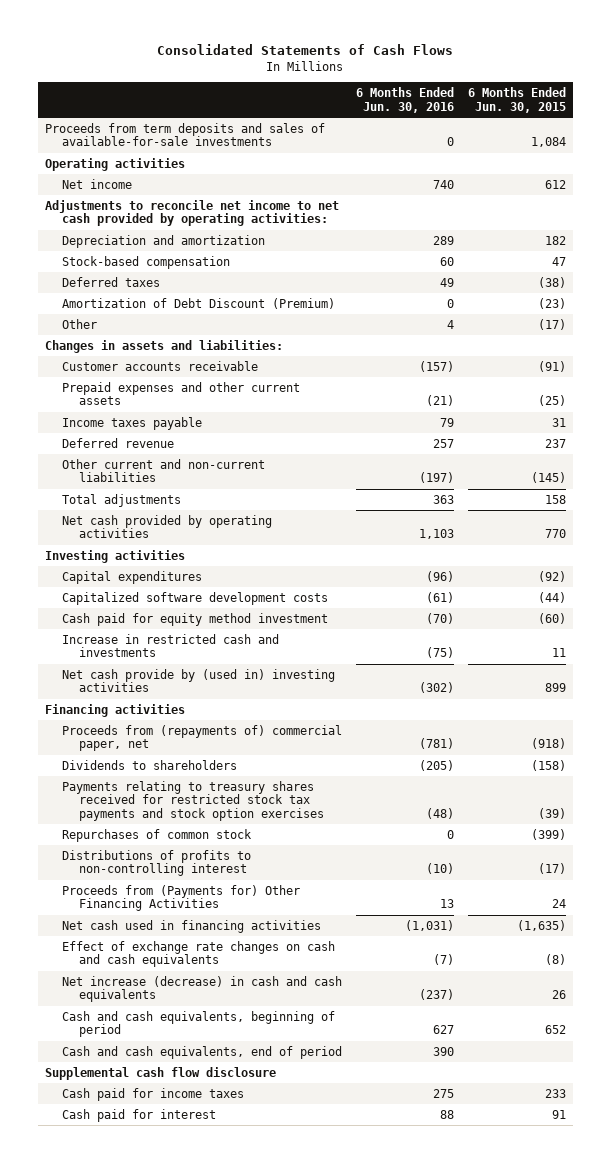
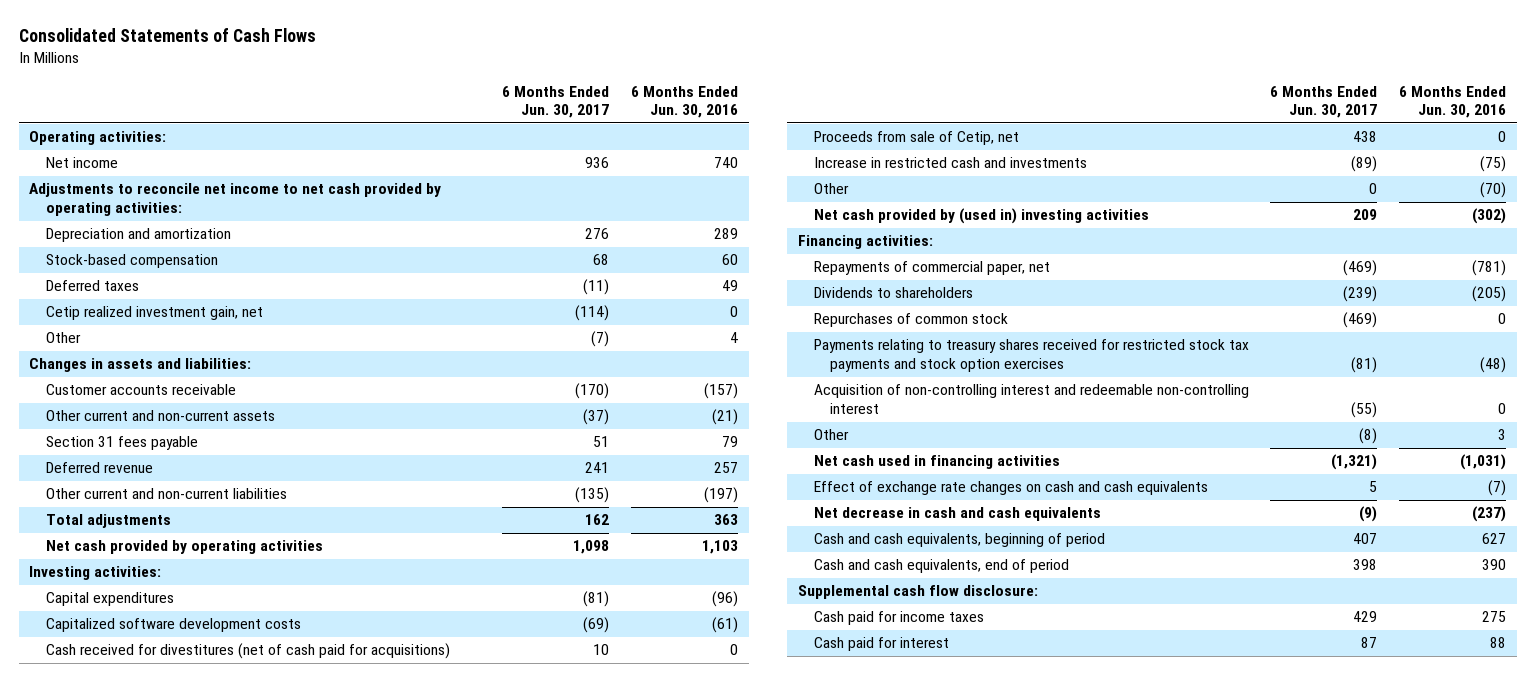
- | 6 Months Ended Jun. 30, 2016 | 6 Months Ended Jun. 30, 2015
+ | 6 Months Ended Jun. 30, 2017 | 6 Months Ended Jun. 30, 2016
- Proceeds from term deposits and sales of available-for-sale investments | 0 | 1,084
- Operating activities
+ Operating activities:
- Amortization of Debt Discount (Premium) | 0 | (23)
+ Cetip realized investment gain, net | (114) | 0
- Prepaid expenses and other current assets | (21) | (25)
- Income taxes payable | 79 | 31
+ Other current and non-current assets | (37) | (21)
+ Section 31 fees payable | 51 | 79
- Investing activities
+ Investing activities:
- Cash paid for equity method investment | (70) | (60)
+ Cash received for divestitures (net of cash paid for acquisitions) | 10 | 0
+ Proceeds from sale of Cetip, net | 438 | 0
- Net cash provide by (used in) investing activities | (302) | 899
- Financing activities
- Proceeds from (repayments of) commercial paper, net | (781) | (918)
+ Other | 0 | (70)
+ Net cash provided by (used in) investing activities | 209 | (302)
+ Financing activities:
+ Repayments of commercial paper, net | (469) | (781)
- Distributions of profits to non-controlling interest | (10) | (17)
- Proceeds from (Payments for) Other Financing Activities | 13 | 24
moved down: Payments relating to treasury shares received for restricted stock tax payments and stock option exercises | (81) | (48)
+ Acquisition of non-controlling interest and redeemable non-controlling interest | (55) | 0
+ Other | (8) | 3
- Net increase (decrease) in cash and cash equivalents | (237) | 26
+ Net decrease in cash and cash equivalents | (9) | (237)
- Supplemental cash flow disclosure
+ Supplemental cash flow disclosure:

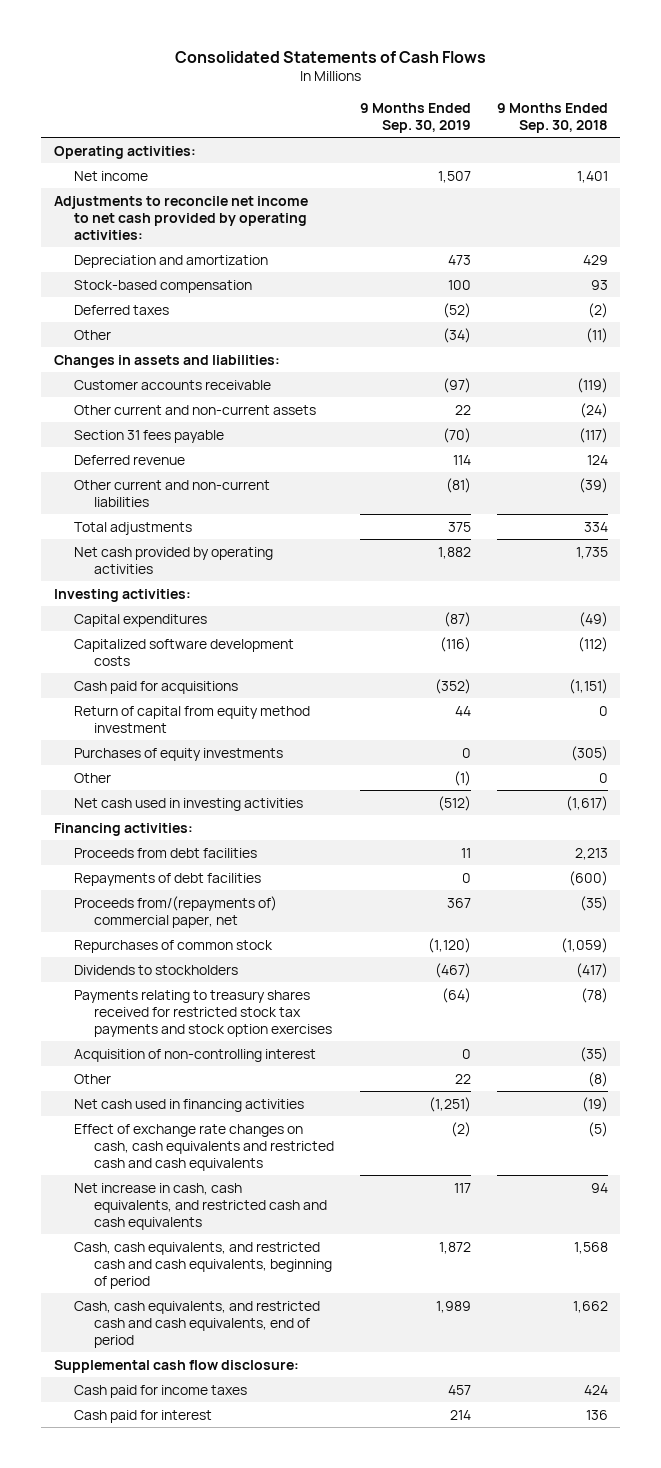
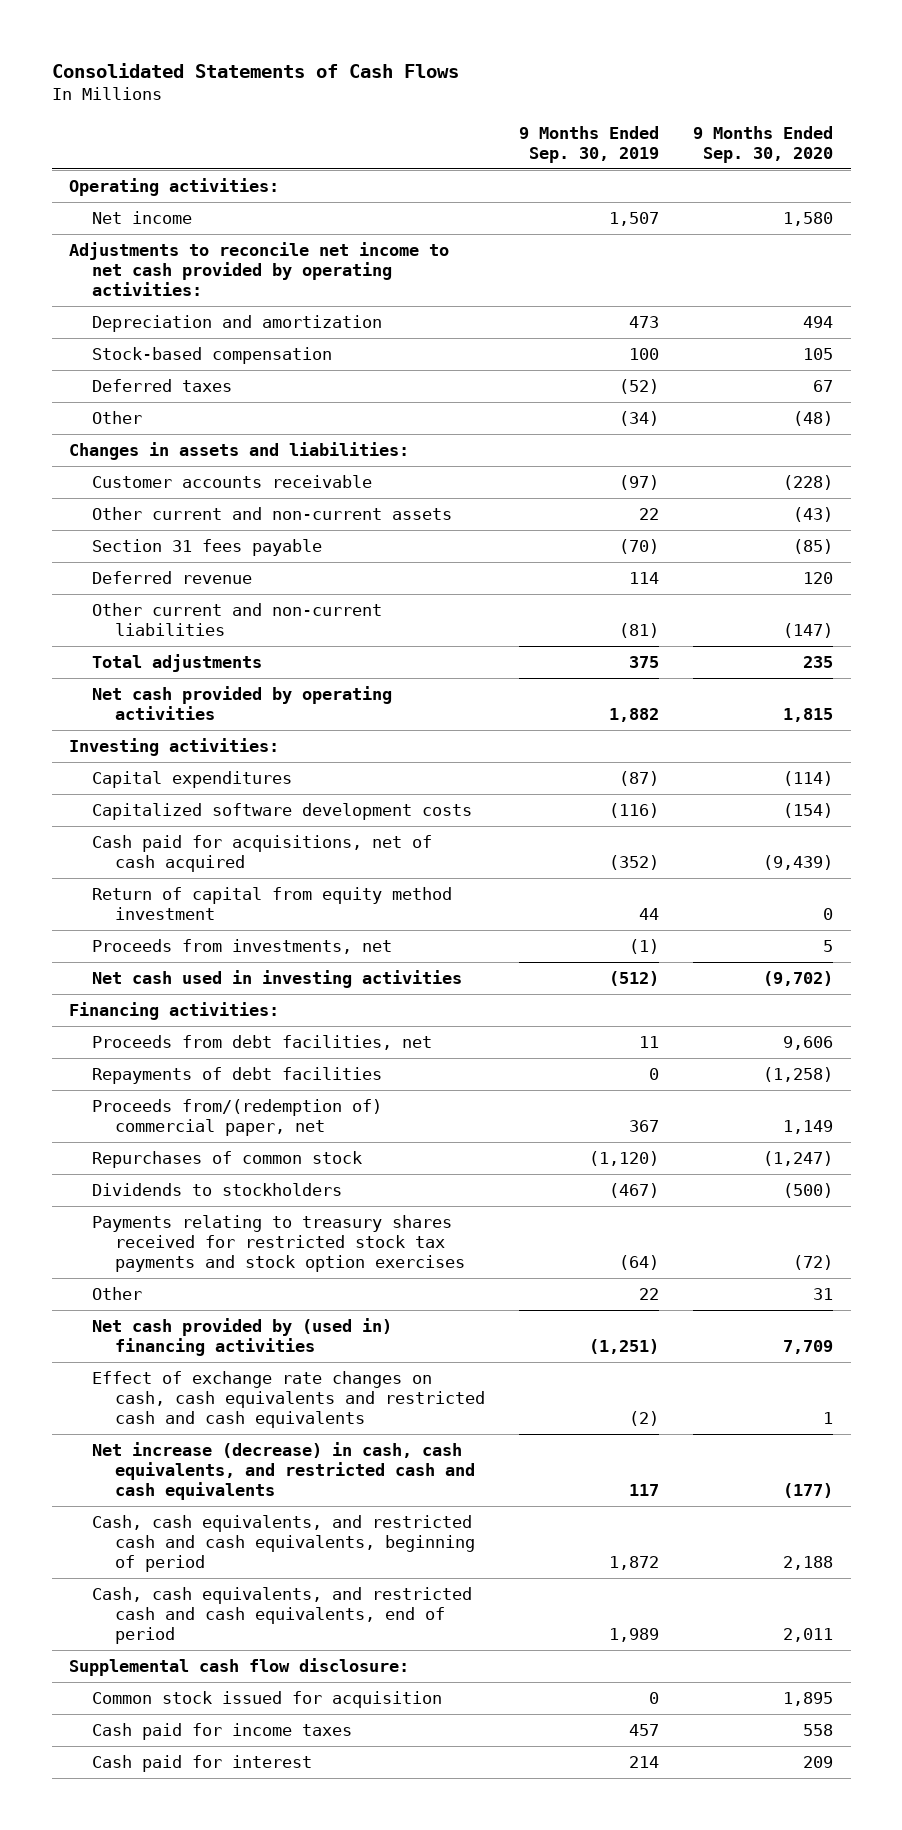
- | 9 Months Ended Sep. 30, 2019 | 9 Months Ended Sep. 30, 2018
+ | 9 Months Ended Sep. 30, 2019 | 9 Months Ended Sep. 30, 2020
- Cash paid for acquisitions | (352) | (1,151)
+ Cash paid for acquisitions, net of cash acquired | (352) | (9,439)
- Purchases of equity investments | 0 | (305)
- Other | (1) | 0
+ Proceeds from investments, net | (1) | 5
- Proceeds from debt facilities | 11 | 2,213
+ Proceeds from debt facilities, net | 11 | 9,606
- Proceeds from/(repayments of) commercial paper, net | 367 | (35)
+ Proceeds from/(redemption of) commercial paper, net | 367 | 1,149
- Acquisition of non-controlling interest | 0 | (35)
- Net cash used in financing activities | (1,251) | (19)
+ Net cash provided by (used in) financing activities | (1,251) | 7,709
- Net increase in cash, cash equivalents, and restricted cash and cash equivalents | 117 | 94
+ Net increase (decrease) in cash, cash equivalents, and restricted cash and cash equivalents | 117 | (177)
+ Common stock issued for acquisition | 0 | 1,895

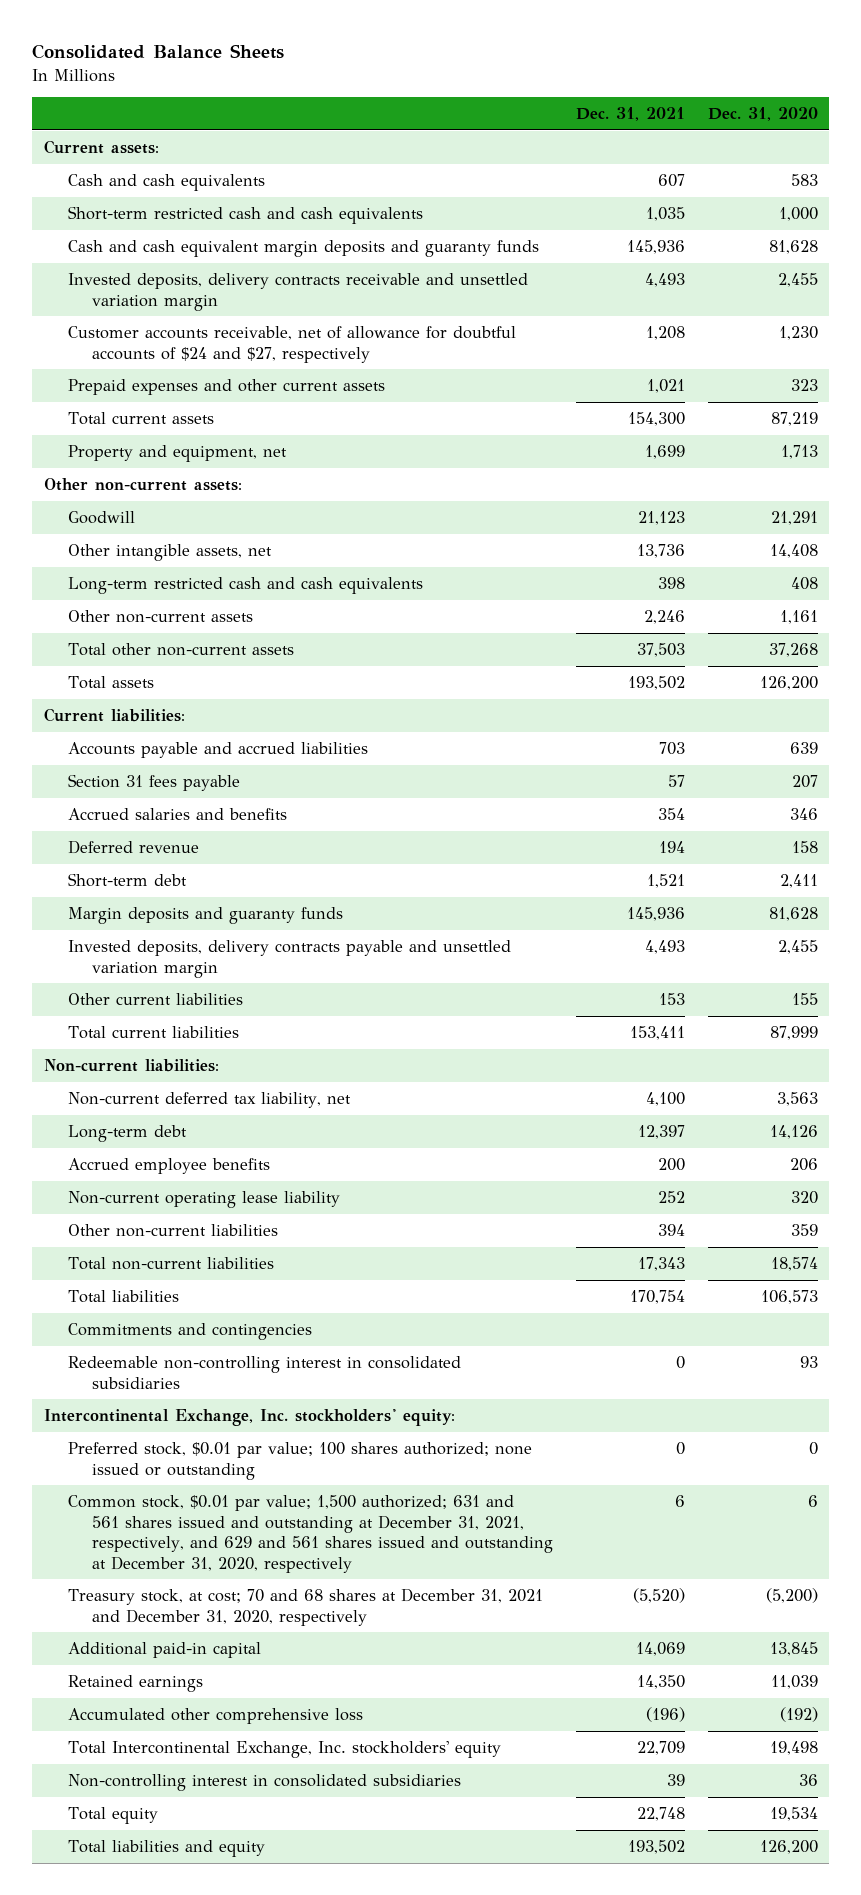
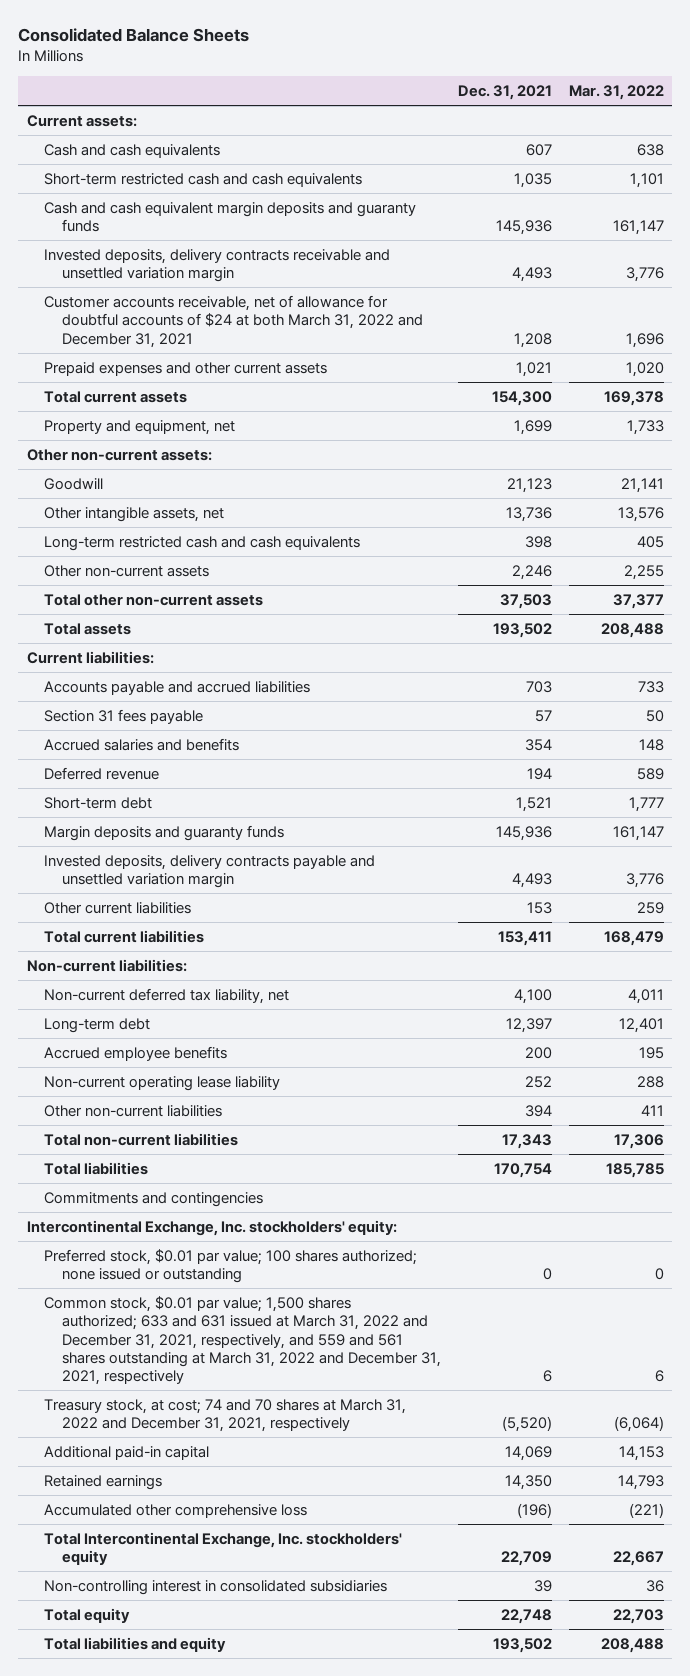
- | Dec. 31, 2021 | Dec. 31, 2020
+ | Dec. 31, 2021 | Mar. 31, 2022
- Customer accounts receivable, net of allowance for doubtful accounts of $24 and $27, respectively | 1,208 | 1,230
+ Customer accounts receivable, net of allowance for doubtful accounts of $24 at both March 31, 2022 and December 31, 2021 | 1,208 | 1,696
- Redeemable non-controlling interest in consolidated subsidiaries | 0 | 93
- Common stock, $0.01 par value; 1,500 authorized; 631 and 561 shares issued and outstanding at December 31, 2021, respectively, and 629 and 561 shares issued and outstanding at December 31, 2020, respectively | 6 | 6
- Treasury stock, at cost; 70 and 68 shares at December 31, 2021 and December 31, 2020, respectively | (5,520) | (5,200)
+ Common stock, $0.01 par value; 1,500 shares authorized; 633 and 631 issued at March 31, 2022 and December 31, 2021, respectively, and 559 and 561 shares outstanding at March 31, 2022 and December 31, 2021, respectively | 6 | 6
+ Treasury stock, at cost; 74 and 70 shares at March 31, 2022 and December 31, 2021, respectively | (5,520) | (6,064)

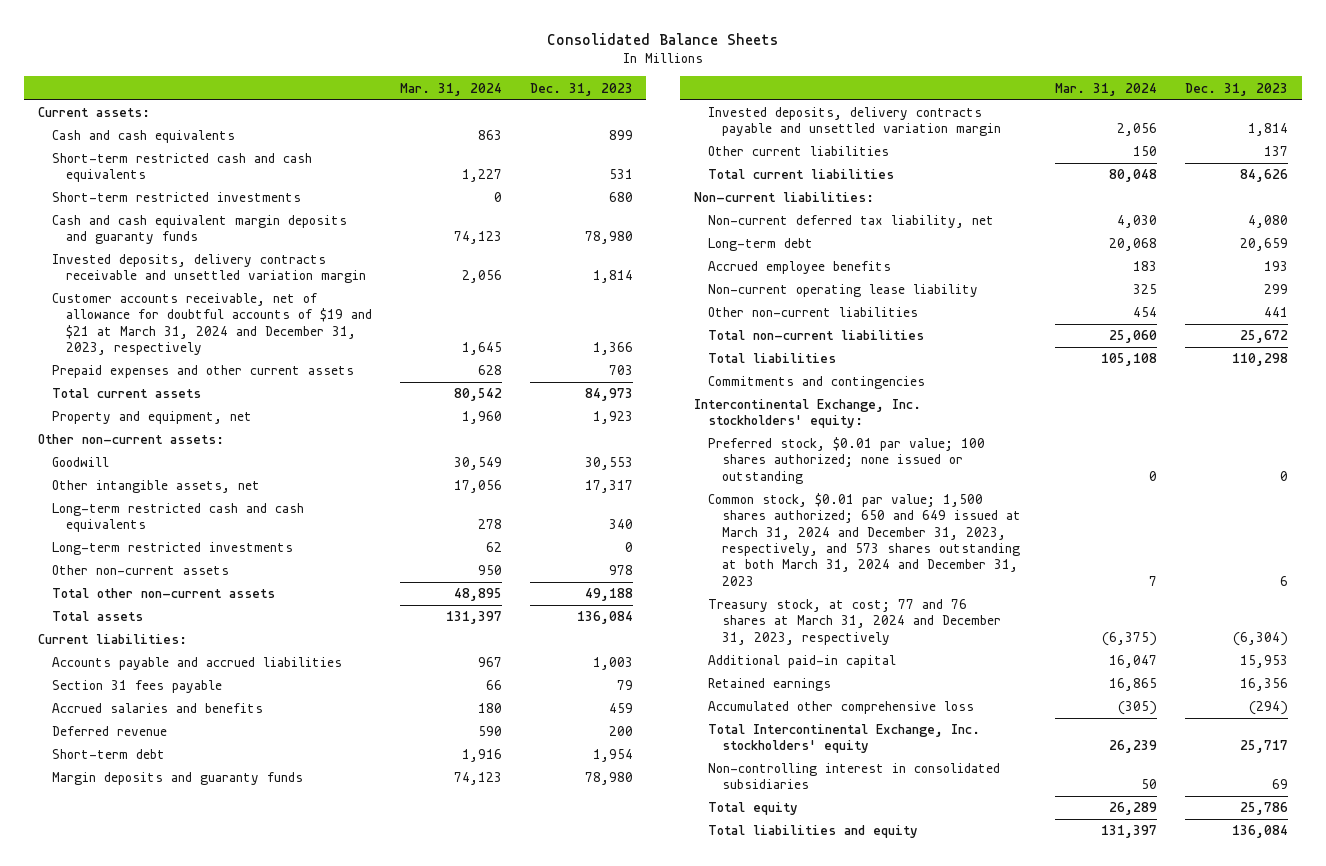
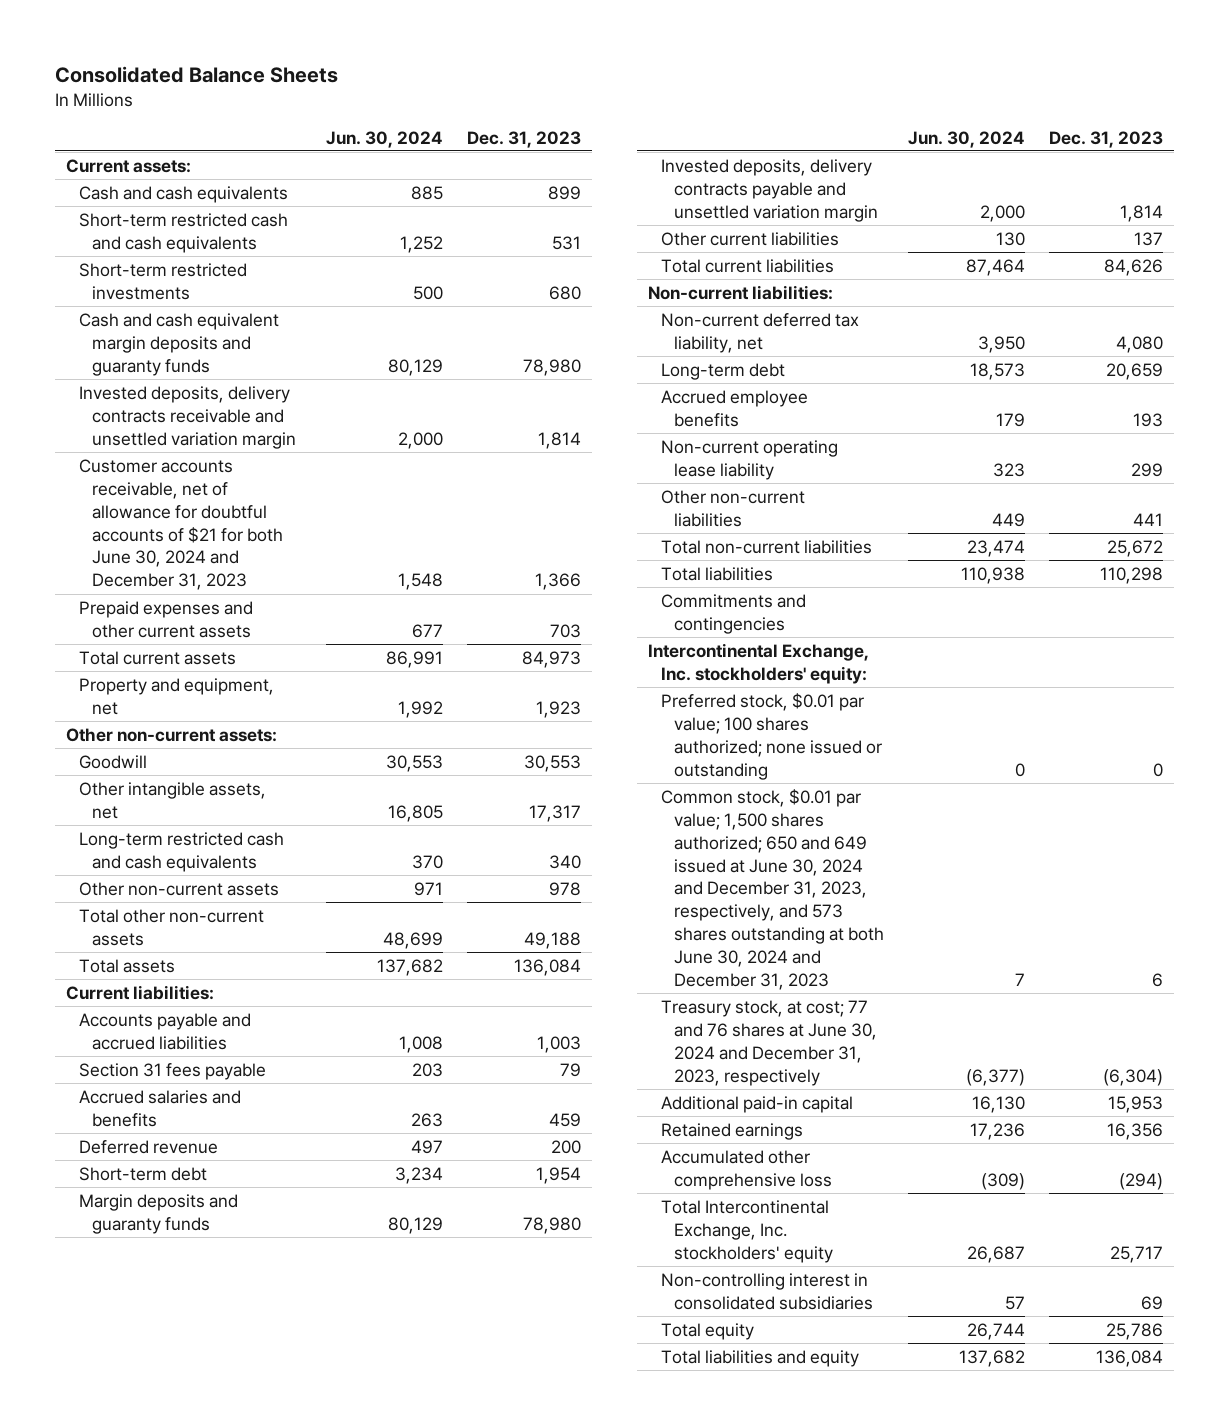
- | Mar. 31, 2024 | Dec. 31, 2023
+ | Jun. 30, 2024 | Dec. 31, 2023
- Customer accounts receivable, net of allowance for doubtful accounts of $19 and $21 at March 31, 2024 and December 31, 2023, respectively | 1,645 | 1,366
+ Customer accounts receivable, net of allowance for doubtful accounts of $21 for both June 30, 2024 and December 31, 2023 | 1,548 | 1,366
- Long-term restricted investments | 62 | 0
- Common stock, $0.01 par value; 1,500 shares authorized; 650 and 649 issued at March 31, 2024 and December 31, 2023, respectively, and 573 shares outstanding at both March 31, 2024 and December 31, 2023 | 7 | 6
- Treasury stock, at cost; 77 and 76 shares at March 31, 2024 and December 31, 2023, respectively | (6,375) | (6,304)
+ Common stock, $0.01 par value; 1,500 shares authorized; 650 and 649 issued at June 30, 2024 and December 31, 2023, respectively, and 573 shares outstanding at both June 30, 2024 and December 31, 2023 | 7 | 6
+ Treasury stock, at cost; 77 and 76 shares at June 30, 2024 and December 31, 2023, respectively | (6,377) | (6,304)

